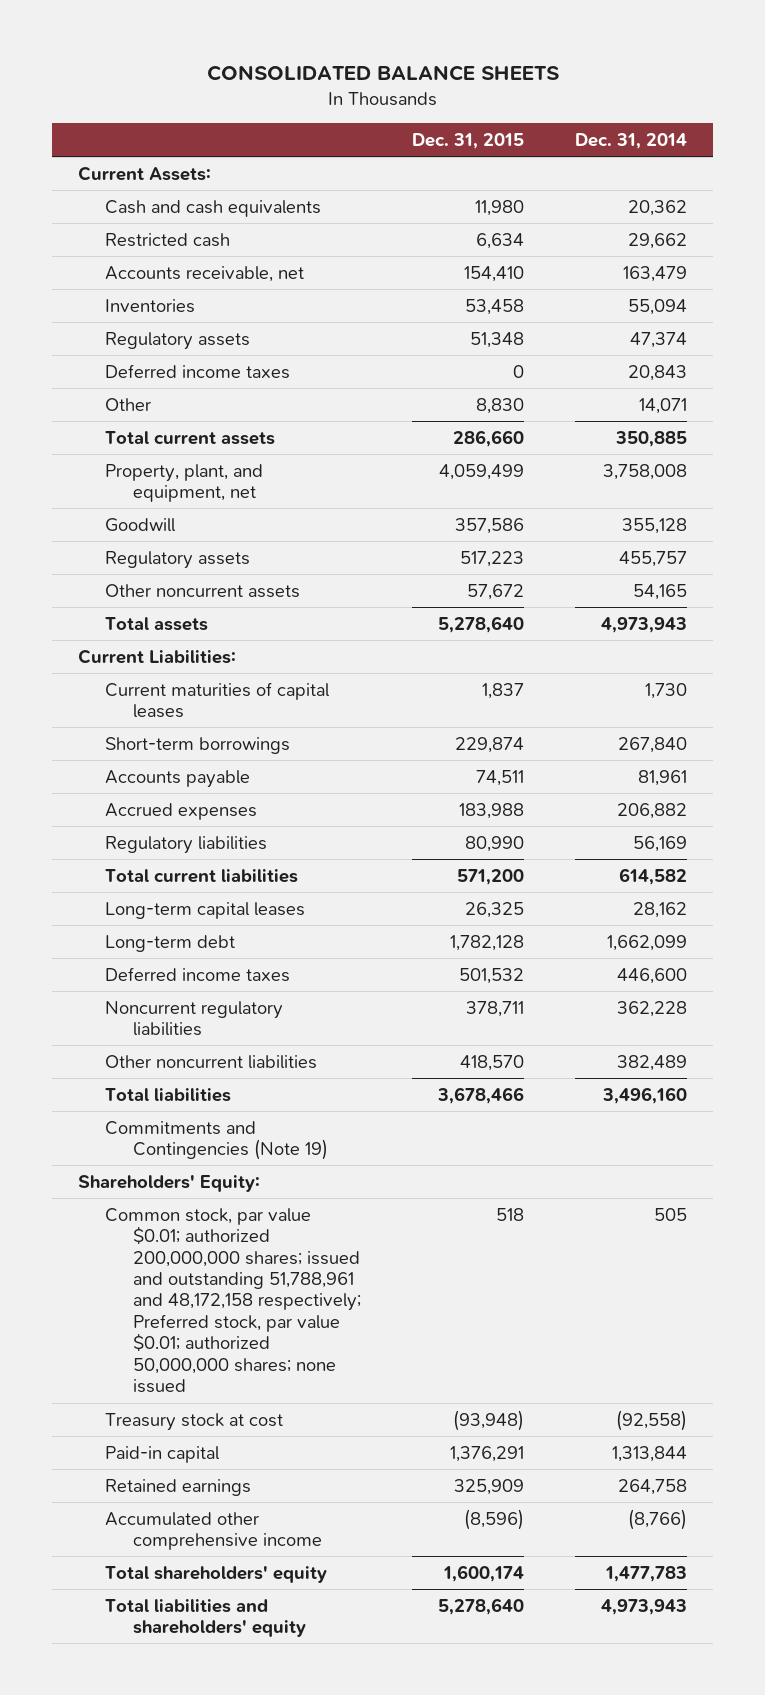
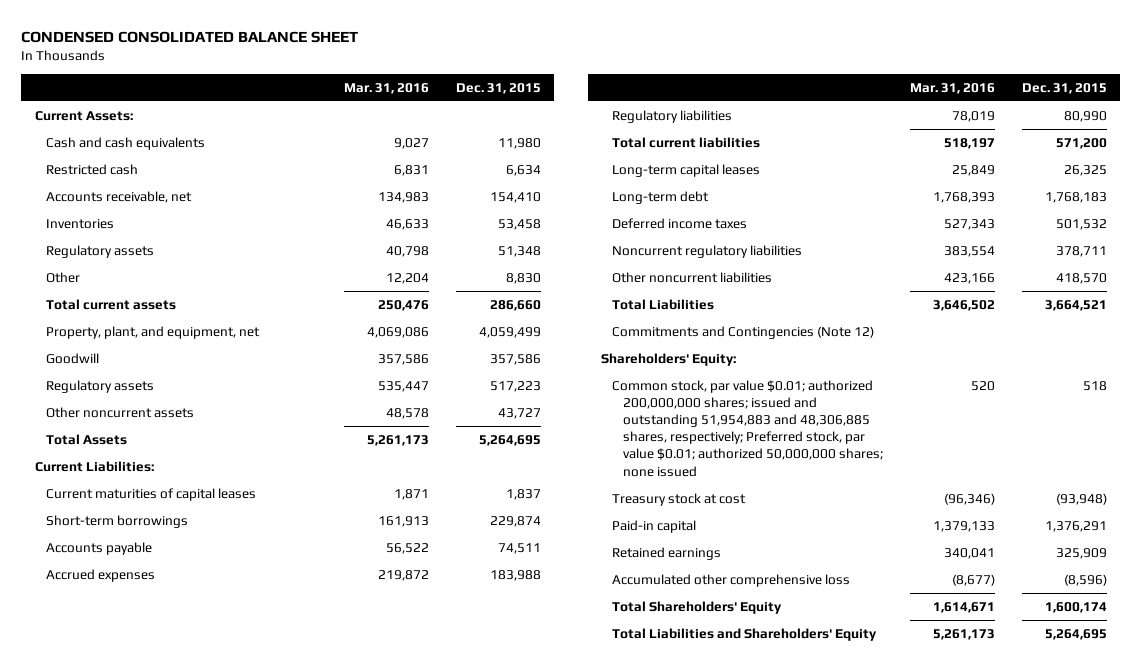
- CONSOLIDATED BALANCE SHEETS
+ CONDENSED CONSOLIDATED BALANCE SHEET
- | Dec. 31, 2015 | Dec. 31, 2014
+ | Mar. 31, 2016 | Dec. 31, 2015
- Deferred income taxes | 0 | 20,843
- Other noncurrent assets | 57,672 | 54,165
- Total assets | 5,278,640 | 4,973,943
+ Other noncurrent assets | 48,578 | 43,727
+ Total Assets | 5,261,173 | 5,264,695
- Long-term debt | 1,782,128 | 1,662,099
+ Long-term debt | 1,768,393 | 1,768,183
- Total liabilities | 3,678,466 | 3,496,160
- Commitments and Contingencies (Note 19)
+ Total Liabilities | 3,646,502 | 3,664,521
+ Commitments and Contingencies (Note 12)
- Common stock, par value $0.01; authorized 200,000,000 shares; issued and outstanding 51,788,961 and 48,172,158 respectively; Preferred stock, par value $0.01; authorized 50,000,000 shares; none issued | 518 | 505
+ Common stock, par value $0.01; authorized 200,000,000 shares; issued and outstanding 51,954,883 and 48,306,885 shares, respectively; Preferred stock, par value $0.01; authorized 50,000,000 shares; none issued | 520 | 518
- Accumulated other comprehensive income | (8,596) | (8,766)
- Total shareholders' equity | 1,600,174 | 1,477,783
- Total liabilities and shareholders' equity | 5,278,640 | 4,973,943
+ Accumulated other comprehensive loss | (8,677) | (8,596)
+ Total Shareholders' Equity | 1,614,671 | 1,600,174
+ Total Liabilities and Shareholders' Equity | 5,261,173 | 5,264,695

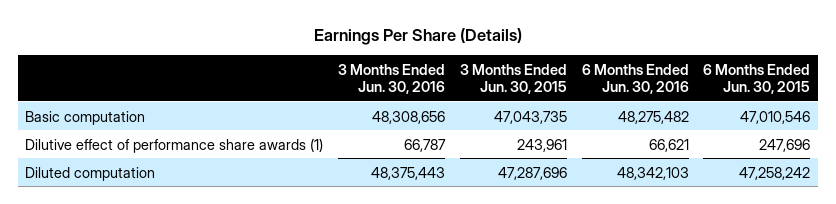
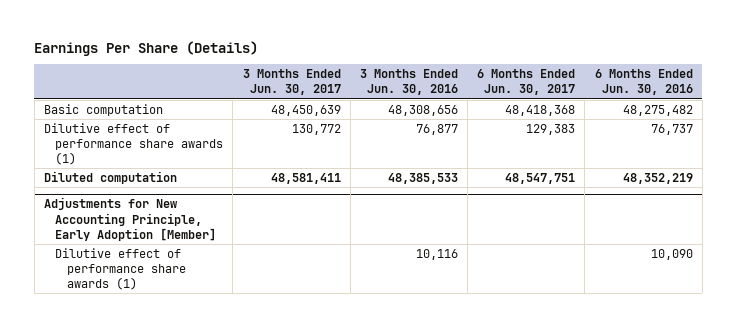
- | 3 Months Ended Jun. 30, 2016 | 3 Months Ended Jun. 30, 2015 | 6 Months Ended Jun. 30, 2016 | 6 Months Ended Jun. 30, 2015
+ | 3 Months Ended Jun. 30, 2017 | 3 Months Ended Jun. 30, 2016 | 6 Months Ended Jun. 30, 2017 | 6 Months Ended Jun. 30, 2016
- Dilutive effect of performance share awards (1) | 66,787 | 243,961 | 66,621 | 247,696
- Diluted computation | 48,375,443 | 47,287,696 | 48,342,103 | 47,258,242
+ Dilutive effect of performance share awards (1) | 130,772 | 76,877 | 129,383 | 76,737
+ Diluted computation | 48,581,411 | 48,385,533 | 48,547,751 | 48,352,219
+ Adjustments for New Accounting Principle, Early Adoption [Member]
+ Dilutive effect of performance share awards (1) | | 10,116 | | 10,090

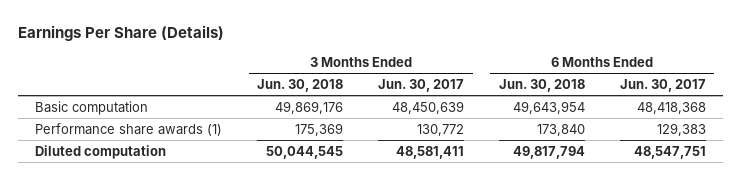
- | 3 Months Ended Jun. 30, 2017 | 3 Months Ended Jun. 30, 2016 | 6 Months Ended Jun. 30, 2017 | 6 Months Ended Jun. 30, 2016
+ | 3 Months Ended Jun. 30, 2018 | 3 Months Ended Jun. 30, 2017 | 6 Months Ended Jun. 30, 2018 | 6 Months Ended Jun. 30, 2017
- Dilutive effect of performance share awards (1) | 130,772 | 76,877 | 129,383 | 76,737
+ Performance share awards (1) | 175,369 | 130,772 | 173,840 | 129,383
- Adjustments for New Accounting Principle, Early Adoption [Member]
- Dilutive effect of performance share awards (1) | | 10,116 | | 10,090

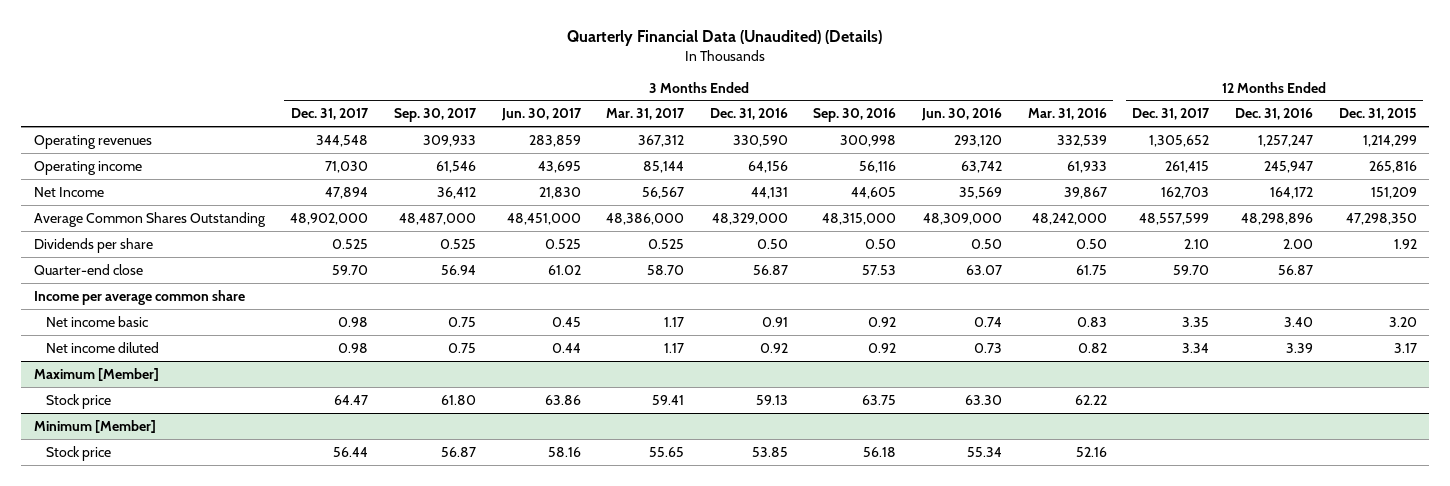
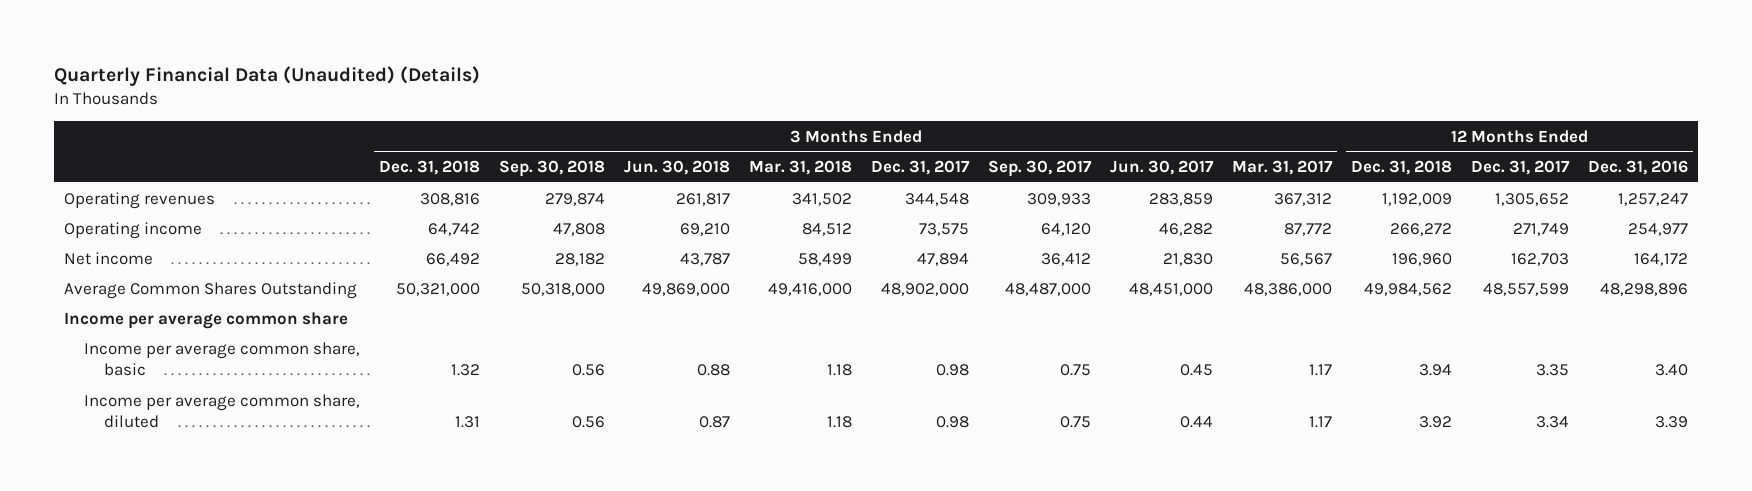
- | 3 Months Ended Dec. 31, 2017 | 3 Months Ended Sep. 30, 2017 | 3 Months Ended Jun. 30, 2017 | 3 Months Ended Mar. 31, 2017 | 3 Months Ended Dec. 31, 2016 | 3 Months Ended Sep. 30, 2016 | 3 Months Ended Jun. 30, 2016 | 3 Months Ended Mar. 31, 2016 | 12 Months Ended Dec. 31, 2017 | 12 Months Ended Dec. 31, 2016 | 12 Months Ended Dec. 31, 2015
+ | 3 Months Ended Dec. 31, 2018 | 3 Months Ended Sep. 30, 2018 | 3 Months Ended Jun. 30, 2018 | 3 Months Ended Mar. 31, 2018 | 3 Months Ended Dec. 31, 2017 | 3 Months Ended Sep. 30, 2017 | 3 Months Ended Jun. 30, 2017 | 3 Months Ended Mar. 31, 2017 | 12 Months Ended Dec. 31, 2018 | 12 Months Ended Dec. 31, 2017 | 12 Months Ended Dec. 31, 2016
- Operating income | 71,030 | 61,546 | 43,695 | 85,144 | 64,156 | 56,116 | 63,742 | 61,933 | 261,415 | 245,947 | 265,816
- Net Income | 47,894 | 36,412 | 21,830 | 56,567 | 44,131 | 44,605 | 35,569 | 39,867 | 162,703 | 164,172 | 151,209
+ Operating income | 64,742 | 47,808 | 69,210 | 84,512 | 73,575 | 64,120 | 46,282 | 87,772 | 266,272 | 271,749 | 254,977
+ Net income | 66,492 | 28,182 | 43,787 | 58,499 | 47,894 | 36,412 | 21,830 | 56,567 | 196,960 | 162,703 | 164,172
- Dividends per share | 0.525 | 0.525 | 0.525 | 0.525 | 0.50 | 0.50 | 0.50 | 0.50 | 2.10 | 2.00 | 1.92
- Quarter-end close | 59.70 | 56.94 | 61.02 | 58.70 | 56.87 | 57.53 | 63.07 | 61.75 | 59.70 | 56.87 |
- Net income basic | 0.98 | 0.75 | 0.45 | 1.17 | 0.91 | 0.92 | 0.74 | 0.83 | 3.35 | 3.40 | 3.20
- Net income diluted | 0.98 | 0.75 | 0.44 | 1.17 | 0.92 | 0.92 | 0.73 | 0.82 | 3.34 | 3.39 | 3.17
- Maximum [Member]
- Stock price | 64.47 | 61.80 | 63.86 | 59.41 | 59.13 | 63.75 | 63.30 | 62.22 | | |
- Minimum [Member]
- Stock price | 56.44 | 56.87 | 58.16 | 55.65 | 53.85 | 56.18 | 55.34 | 52.16 | | |
+ Income per average common share, basic | 1.32 | 0.56 | 0.88 | 1.18 | 0.98 | 0.75 | 0.45 | 1.17 | 3.94 | 3.35 | 3.40
+ Income per average common share, diluted | 1.31 | 0.56 | 0.87 | 1.18 | 0.98 | 0.75 | 0.44 | 1.17 | 3.92 | 3.34 | 3.39

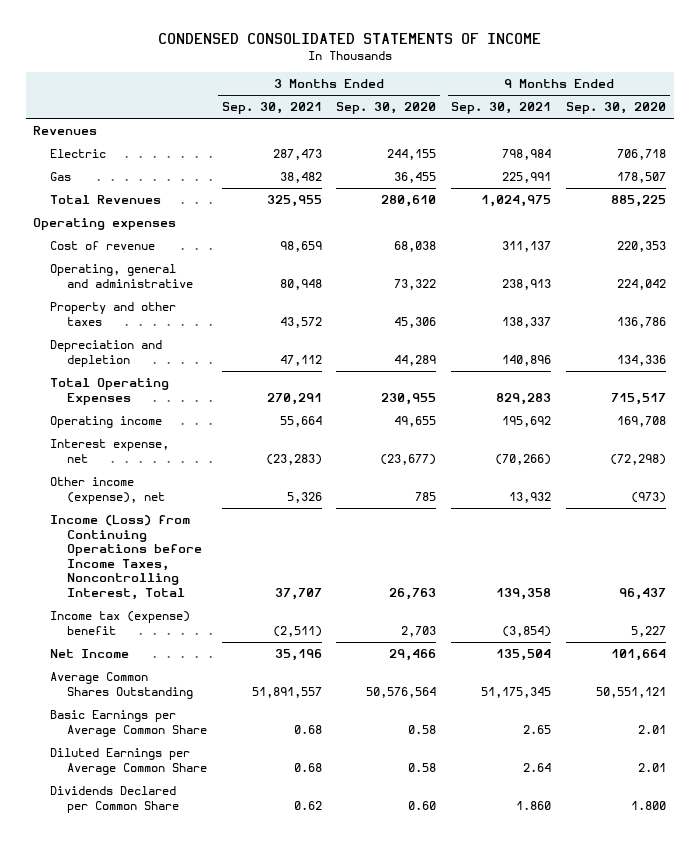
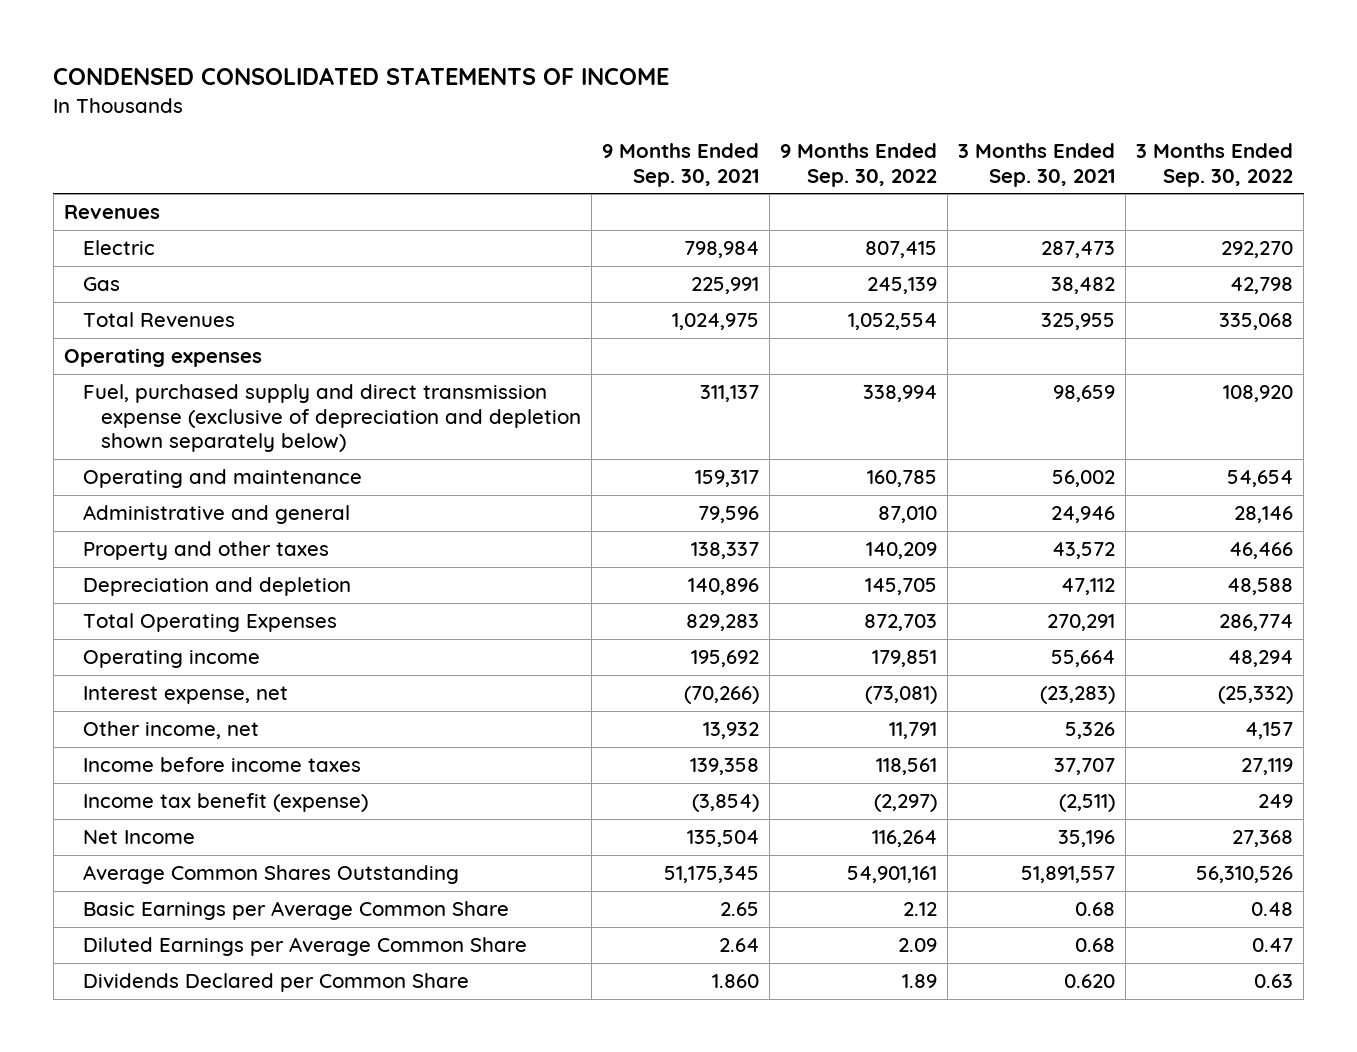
- | 3 Months Ended Sep. 30, 2021 | 3 Months Ended Sep. 30, 2020 | 9 Months Ended Sep. 30, 2021 | 9 Months Ended Sep. 30, 2020
+ | 9 Months Ended Sep. 30, 2021 | 9 Months Ended Sep. 30, 2022 | 3 Months Ended Sep. 30, 2021 | 3 Months Ended Sep. 30, 2022
- Cost of revenue | 98,659 | 68,038 | 311,137 | 220,353
- Operating, general and administrative | 80,948 | 73,322 | 238,913 | 224,042
+ Fuel, purchased supply and direct transmission expense (exclusive of depreciation and depletion shown separately below) | 311,137 | 338,994 | 98,659 | 108,920
+ Operating and maintenance | 159,317 | 160,785 | 56,002 | 54,654
+ Administrative and general | 79,596 | 87,010 | 24,946 | 28,146
- Other income (expense), net | 5,326 | 785 | 13,932 | (973)
- Income (Loss) from Continuing Operations before Income Taxes, Noncontrolling Interest, Total | 37,707 | 26,763 | 139,358 | 96,437
- Income tax (expense) benefit | (2,511) | 2,703 | (3,854) | 5,227
+ Other income, net | 13,932 | 11,791 | 5,326 | 4,157
+ Income before income taxes | 139,358 | 118,561 | 37,707 | 27,119
+ Income tax benefit (expense) | (3,854) | (2,297) | (2,511) | 249
- Dividends Declared per Common Share | 0.62 | 0.60 | 1.860 | 1.800
+ Dividends Declared per Common Share | 1.860 | 1.89 | 0.620 | 0.63

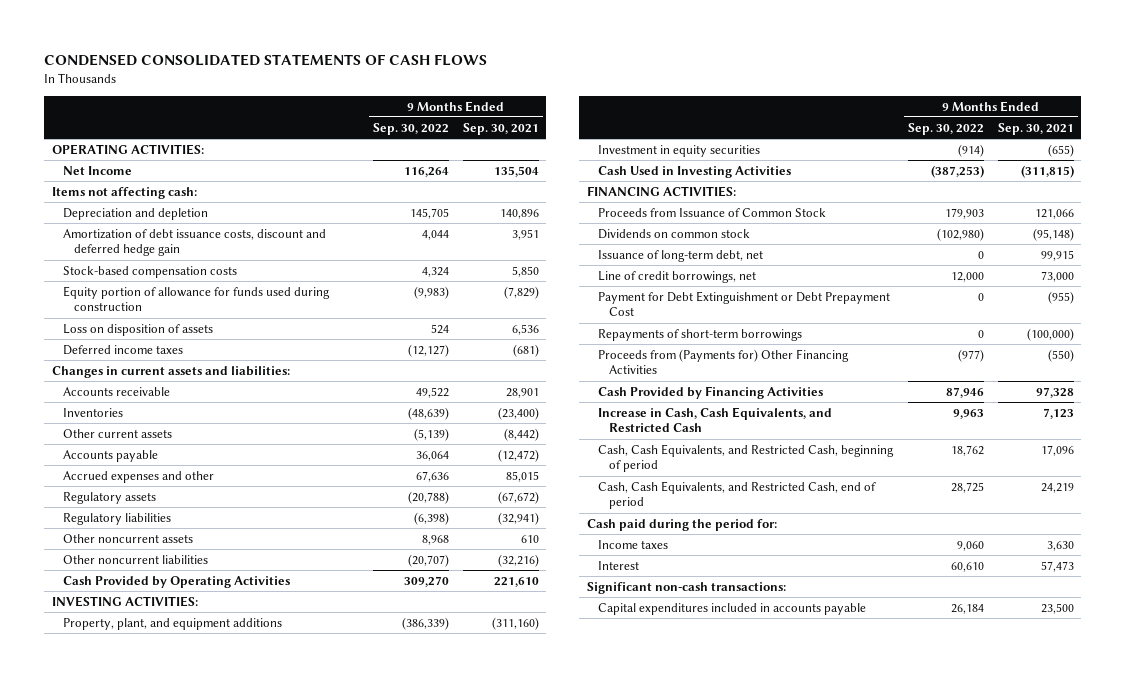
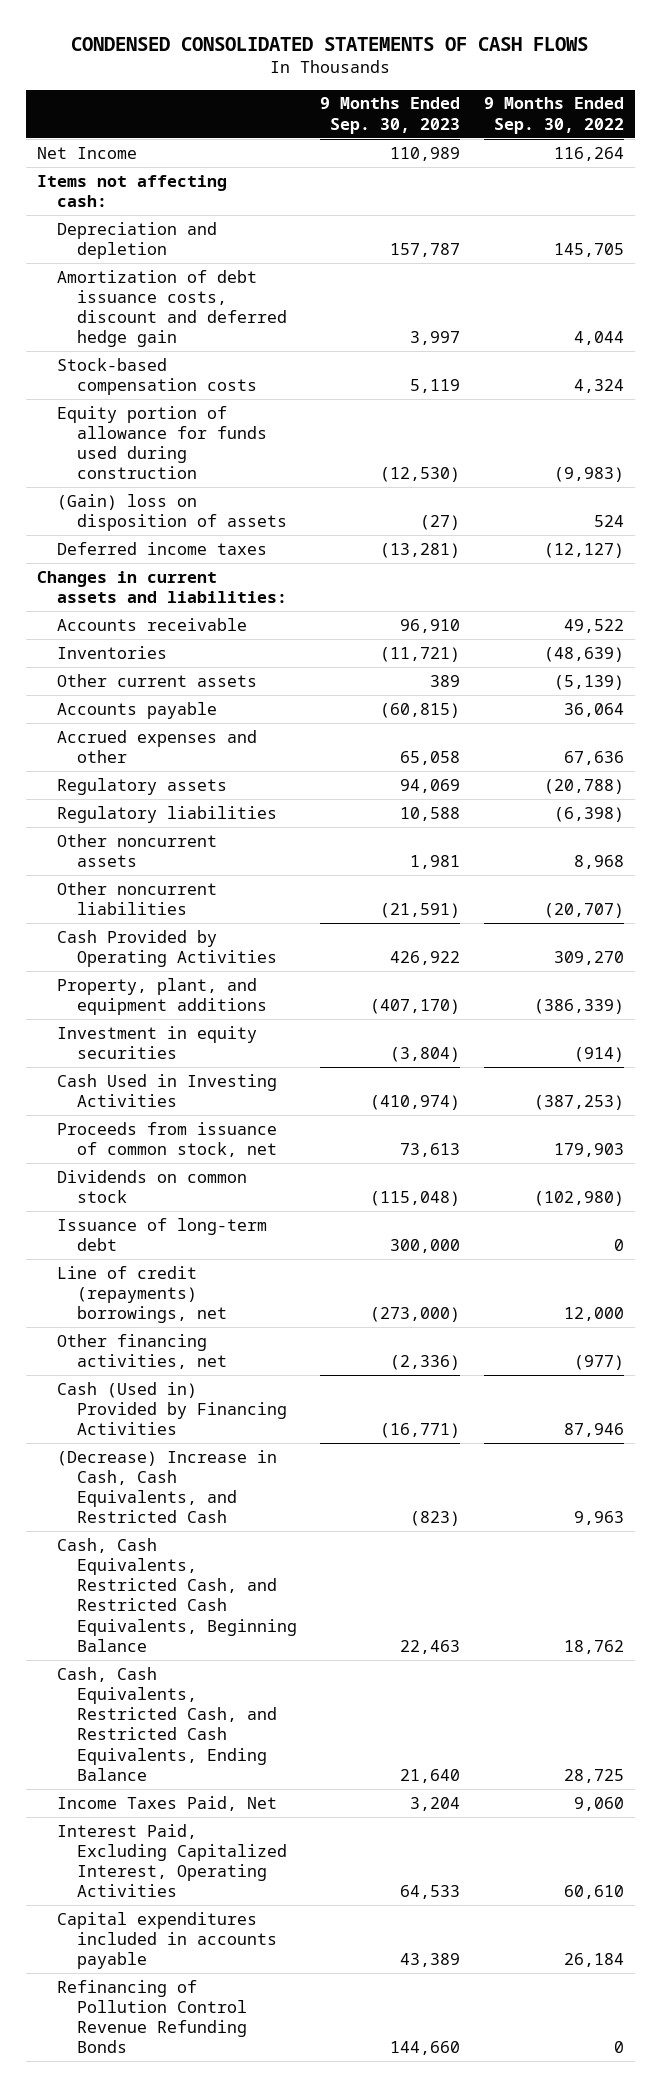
- | 9 Months Ended Sep. 30, 2022 | 9 Months Ended Sep. 30, 2021
+ | 9 Months Ended Sep. 30, 2023 | 9 Months Ended Sep. 30, 2022
- OPERATING ACTIVITIES:
- Loss on disposition of assets | 524 | 6,536
+ (Gain) loss on disposition of assets | (27) | 524
- INVESTING ACTIVITIES:
- FINANCING ACTIVITIES:
- Proceeds from Issuance of Common Stock | 179,903 | 121,066
+ Proceeds from issuance of common stock, net | 73,613 | 179,903
- Issuance of long-term debt, net | 0 | 99,915
- Line of credit borrowings, net | 12,000 | 73,000
- Payment for Debt Extinguishment or Debt Prepayment Cost | 0 | (955)
- Repayments of short-term borrowings | 0 | (100,000)
- Proceeds from (Payments for) Other Financing Activities | (977) | (550)
- Cash Provided by Financing Activities | 87,946 | 97,328
- Increase in Cash, Cash Equivalents, and Restricted Cash | 9,963 | 7,123
- Cash, Cash Equivalents, and Restricted Cash, beginning of period | 18,762 | 17,096
- Cash, Cash Equivalents, and Restricted Cash, end of period | 28,725 | 24,219
- Cash paid during the period for:
- Income taxes | 9,060 | 3,630
- Interest | 60,610 | 57,473
- Significant non-cash transactions:
+ Issuance of long-term debt | 300,000 | 0
+ Line of credit (repayments) borrowings, net | (273,000) | 12,000
+ Other financing activities, net | (2,336) | (977)
+ Cash (Used in) Provided by Financing Activities | (16,771) | 87,946
+ (Decrease) Increase in Cash, Cash Equivalents, and Restricted Cash | (823) | 9,963
+ Cash, Cash Equivalents, Restricted Cash, and Restricted Cash Equivalents, Beginning Balance | 22,463 | 18,762
+ Cash, Cash Equivalents, Restricted Cash, and Restricted Cash Equivalents, Ending Balance | 21,640 | 28,725
+ Income Taxes Paid, Net | 3,204 | 9,060
+ Interest Paid, Excluding Capitalized Interest, Operating Activities | 64,533 | 60,610
+ Refinancing of Pollution Control Revenue Refunding Bonds | 144,660 | 0

